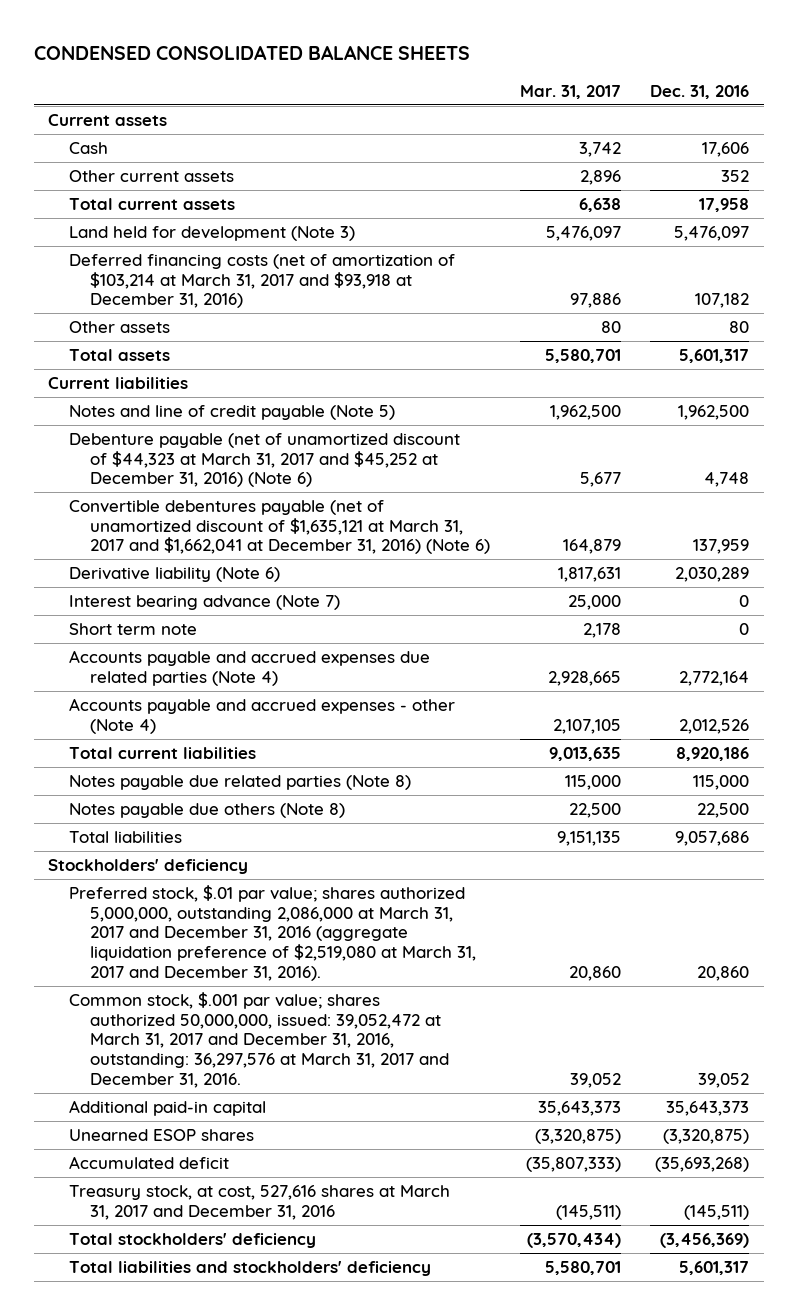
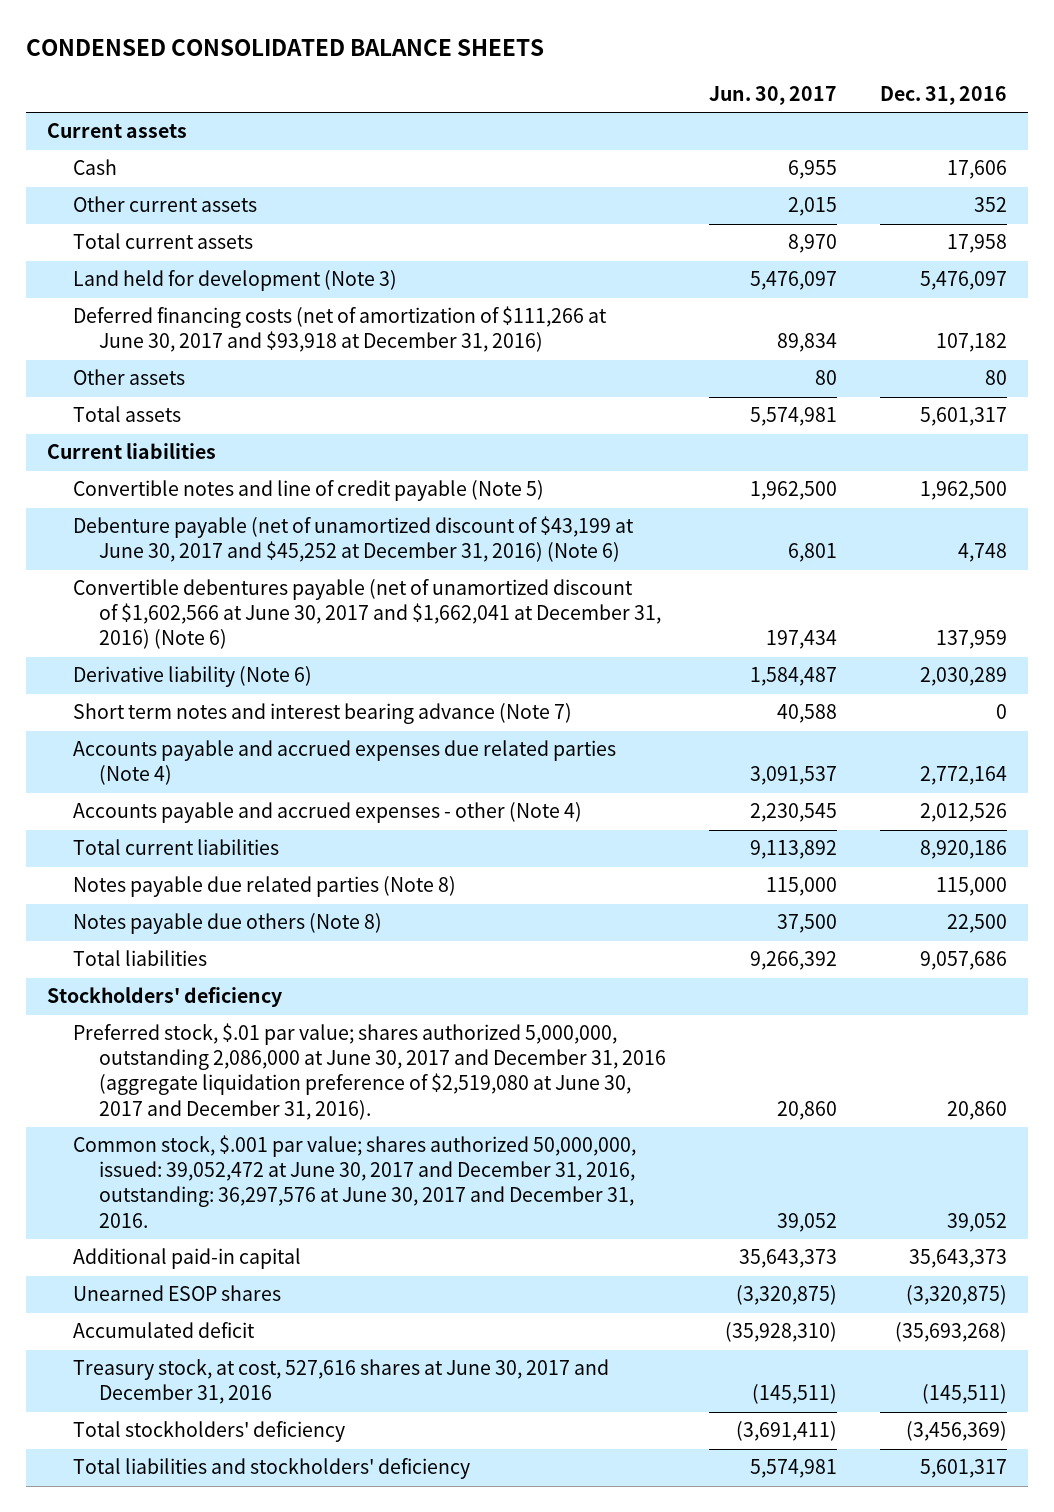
- | Mar. 31, 2017 | Dec. 31, 2016
+ | Jun. 30, 2017 | Dec. 31, 2016
- Deferred financing costs (net of amortization of $103,214 at March 31, 2017 and $93,918 at December 31, 2016) | 97,886 | 107,182
+ Deferred financing costs (net of amortization of $111,266 at June 30, 2017 and $93,918 at December 31, 2016) | 89,834 | 107,182
- Notes and line of credit payable (Note 5) | 1,962,500 | 1,962,500
- Debenture payable (net of unamortized discount of $44,323 at March 31, 2017 and $45,252 at December 31, 2016) (Note 6) | 5,677 | 4,748
- Convertible debentures payable (net of unamortized discount of $1,635,121 at March 31, 2017 and $1,662,041 at December 31, 2016) (Note 6) | 164,879 | 137,959
+ Convertible notes and line of credit payable (Note 5) | 1,962,500 | 1,962,500
+ Debenture payable (net of unamortized discount of $43,199 at June 30, 2017 and $45,252 at December 31, 2016) (Note 6) | 6,801 | 4,748
+ Convertible debentures payable (net of unamortized discount of $1,602,566 at June 30, 2017 and $1,662,041 at December 31, 2016) (Note 6) | 197,434 | 137,959
- Interest bearing advance (Note 7) | 25,000 | 0
- Short term note | 2,178 | 0
+ Short term notes and interest bearing advance (Note 7) | 40,588 | 0
- Preferred stock, $.01 par value; shares authorized 5,000,000, outstanding 2,086,000 at March 31, 2017 and December 31, 2016 (aggregate liquidation preference of $2,519,080 at March 31, 2017 and December 31, 2016). | 20,860 | 20,860
- Common stock, $.001 par value; shares authorized 50,000,000, issued: 39,052,472 at March 31, 2017 and December 31, 2016, outstanding: 36,297,576 at March 31, 2017 and December 31, 2016. | 39,052 | 39,052
+ Preferred stock, $.01 par value; shares authorized 5,000,000, outstanding 2,086,000 at June 30, 2017 and December 31, 2016 (aggregate liquidation preference of $2,519,080 at June 30, 2017 and December 31, 2016). | 20,860 | 20,860
+ Common stock, $.001 par value; shares authorized 50,000,000, issued: 39,052,472 at June 30, 2017 and December 31, 2016, outstanding: 36,297,576 at June 30, 2017 and December 31, 2016. | 39,052 | 39,052
- Treasury stock, at cost, 527,616 shares at March 31, 2017 and December 31, 2016 | (145,511) | (145,511)
+ Treasury stock, at cost, 527,616 shares at June 30, 2017 and December 31, 2016 | (145,511) | (145,511)

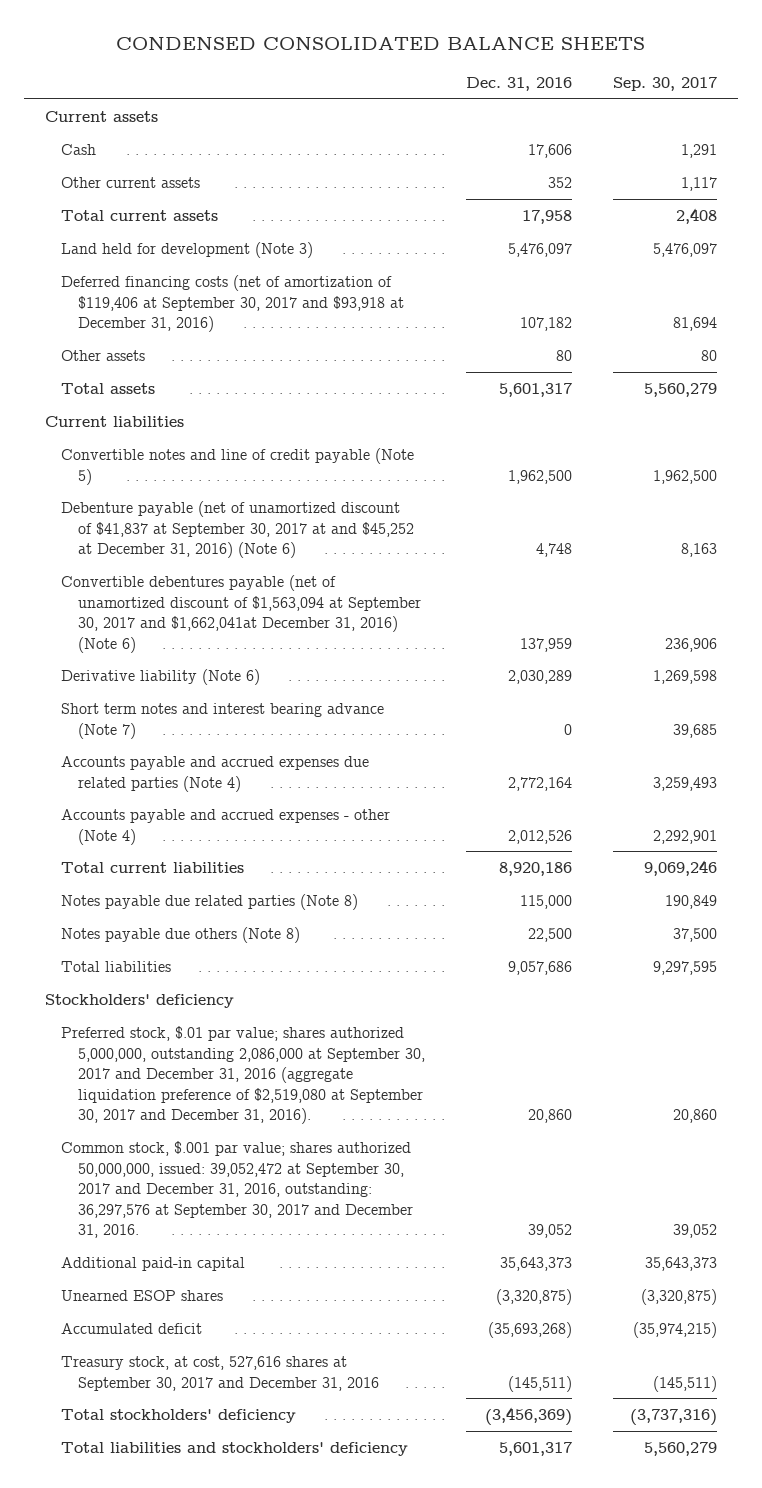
- | Jun. 30, 2017 | Dec. 31, 2016
+ | Dec. 31, 2016 | Sep. 30, 2017
- Deferred financing costs (net of amortization of $111,266 at June 30, 2017 and $93,918 at December 31, 2016) | 89,834 | 107,182
+ Deferred financing costs (net of amortization of $119,406 at September 30, 2017 and $93,918 at December 31, 2016) | 107,182 | 81,694
- Debenture payable (net of unamortized discount of $43,199 at June 30, 2017 and $45,252 at December 31, 2016) (Note 6) | 6,801 | 4,748
- Convertible debentures payable (net of unamortized discount of $1,602,566 at June 30, 2017 and $1,662,041 at December 31, 2016) (Note 6) | 197,434 | 137,959
+ Debenture payable (net of unamortized discount of $41,837 at September 30, 2017 at and $45,252 at December 31, 2016) (Note 6) | 4,748 | 8,163
+ Convertible debentures payable (net of unamortized discount of $1,563,094 at September 30, 2017 and $1,662,041at December 31, 2016) (Note 6) | 137,959 | 236,906
- Preferred stock, $.01 par value; shares authorized 5,000,000, outstanding 2,086,000 at June 30, 2017 and December 31, 2016 (aggregate liquidation preference of $2,519,080 at June 30, 2017 and December 31, 2016). | 20,860 | 20,860
- Common stock, $.001 par value; shares authorized 50,000,000, issued: 39,052,472 at June 30, 2017 and December 31, 2016, outstanding: 36,297,576 at June 30, 2017 and December 31, 2016. | 39,052 | 39,052
+ Preferred stock, $.01 par value; shares authorized 5,000,000, outstanding 2,086,000 at September 30, 2017 and December 31, 2016 (aggregate liquidation preference of $2,519,080 at September 30, 2017 and December 31, 2016). | 20,860 | 20,860
+ Common stock, $.001 par value; shares authorized 50,000,000, issued: 39,052,472 at September 30, 2017 and December 31, 2016, outstanding: 36,297,576 at September 30, 2017 and December 31, 2016. | 39,052 | 39,052
- Treasury stock, at cost, 527,616 shares at June 30, 2017 and December 31, 2016 | (145,511) | (145,511)
+ Treasury stock, at cost, 527,616 shares at September 30, 2017 and December 31, 2016 | (145,511) | (145,511)

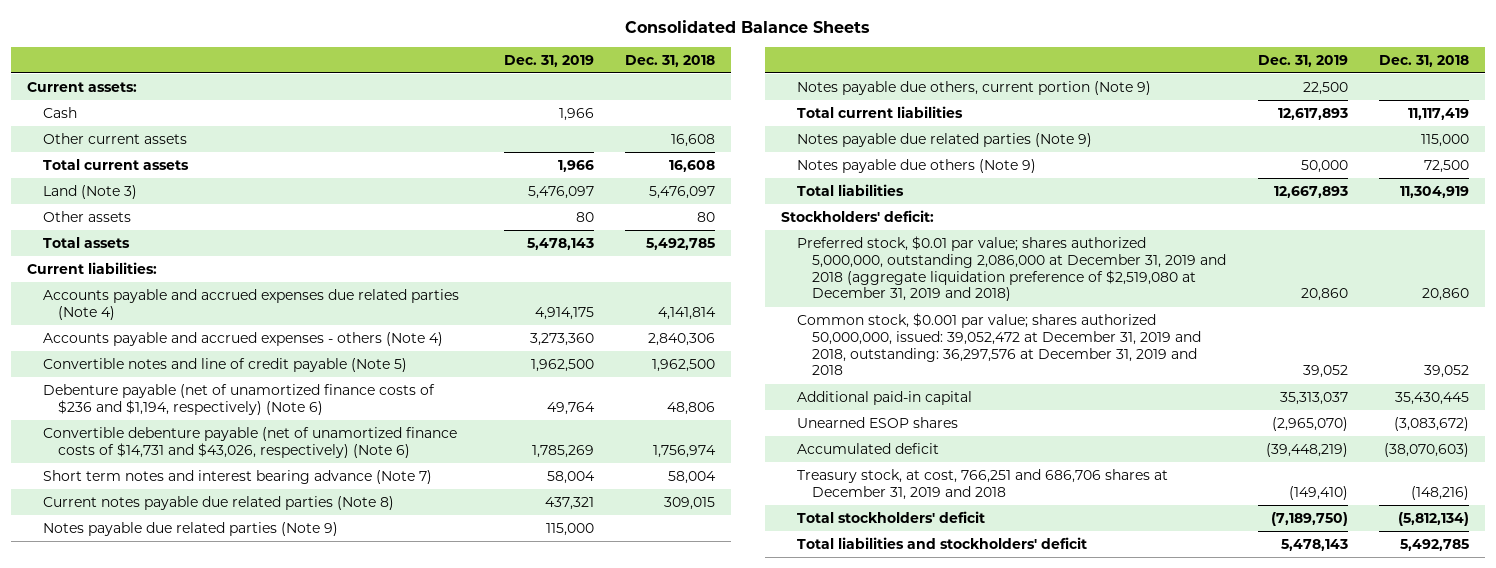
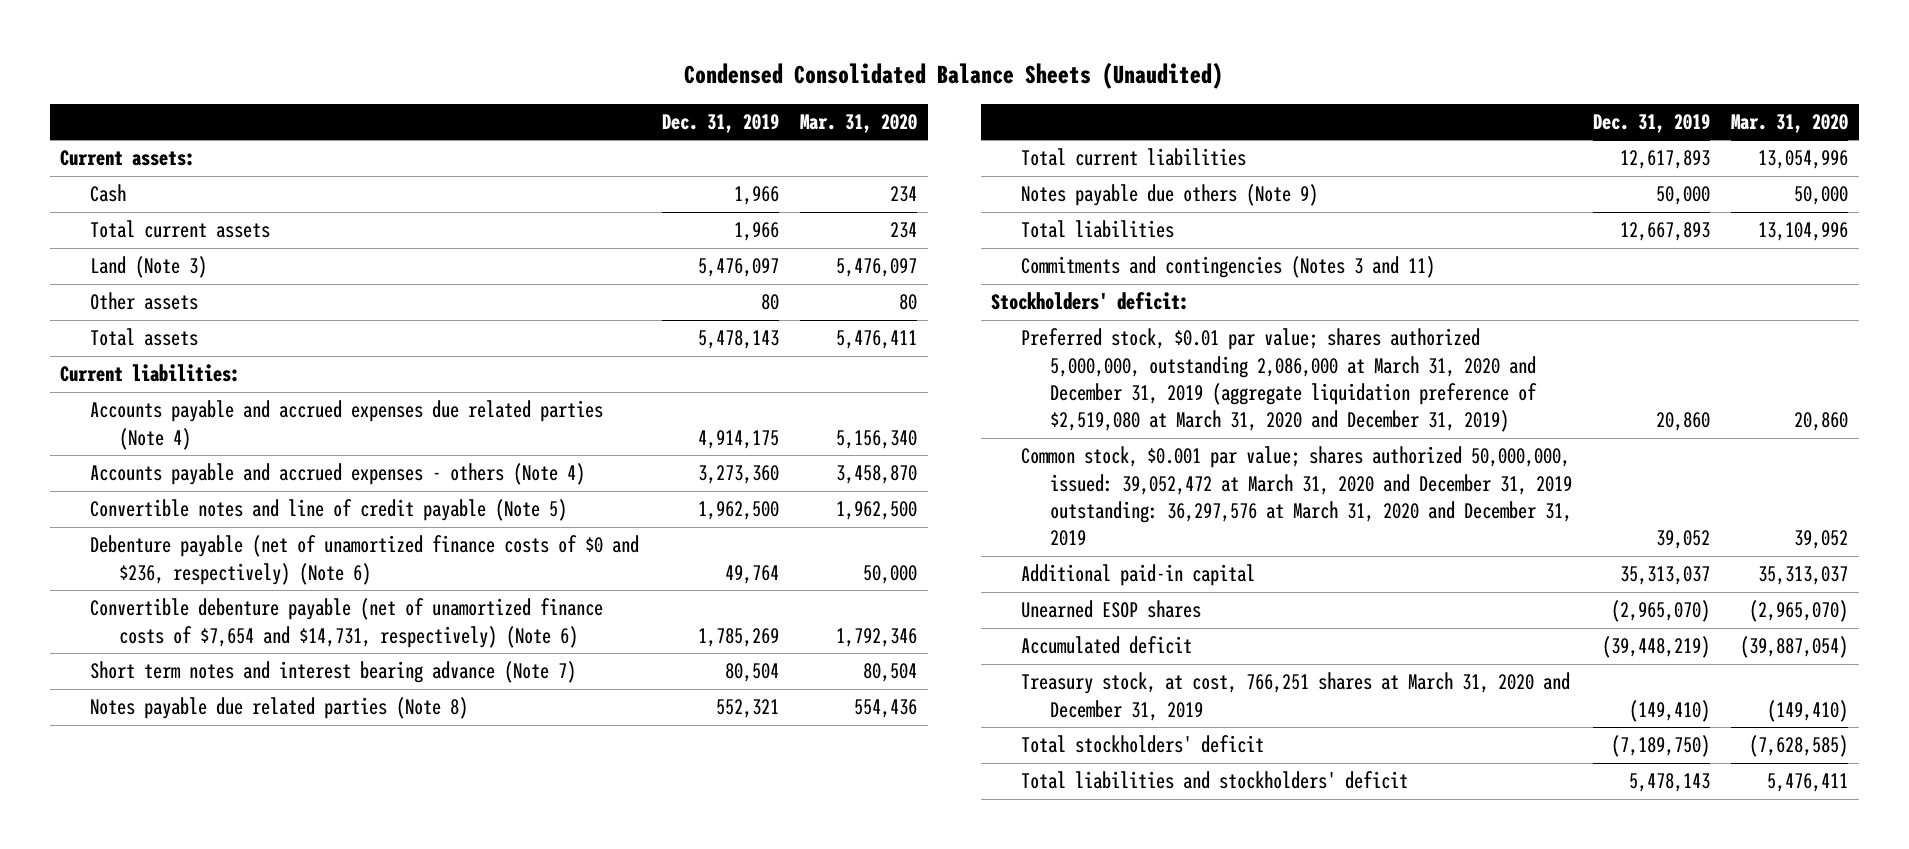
- Consolidated Balance Sheets
+ Condensed Consolidated Balance Sheets (Unaudited)
- | Dec. 31, 2019 | Dec. 31, 2018
+ | Dec. 31, 2019 | Mar. 31, 2020
- Other current assets | | 16,608
- Debenture payable (net of unamortized finance costs of $236 and $1,194, respectively) (Note 6) | 49,764 | 48,806
- Convertible debenture payable (net of unamortized finance costs of $14,731 and $43,026, respectively) (Note 6) | 1,785,269 | 1,756,974
- Short term notes and interest bearing advance (Note 7) | 58,004 | 58,004
- Current notes payable due related parties (Note 8) | 437,321 | 309,015
- Notes payable due related parties (Note 9) | 115,000 |
- Notes payable due others, current portion (Note 9) | 22,500 |
+ Debenture payable (net of unamortized finance costs of $0 and $236, respectively) (Note 6) | 49,764 | 50,000
+ Convertible debenture payable (net of unamortized finance costs of $7,654 and $14,731, respectively) (Note 6) | 1,785,269 | 1,792,346
+ Short term notes and interest bearing advance (Note 7) | 80,504 | 80,504
+ Notes payable due related parties (Note 8) | 552,321 | 554,436
- Notes payable due related parties (Note 9) | | 115,000
+ Commitments and contingencies (Notes 3 and 11)
- Preferred stock, $0.01 par value; shares authorized 5,000,000, outstanding 2,086,000 at December 31, 2019 and 2018 (aggregate liquidation preference of $2,519,080 at December 31, 2019 and 2018) | 20,860 | 20,860
- Common stock, $0.001 par value; shares authorized 50,000,000, issued: 39,052,472 at December 31, 2019 and 2018, outstanding: 36,297,576 at December 31, 2019 and 2018 | 39,052 | 39,052
+ Preferred stock, $0.01 par value; shares authorized 5,000,000, outstanding 2,086,000 at March 31, 2020 and December 31, 2019 (aggregate liquidation preference of $2,519,080 at March 31, 2020 and December 31, 2019) | 20,860 | 20,860
+ Common stock, $0.001 par value; shares authorized 50,000,000, issued: 39,052,472 at March 31, 2020 and December 31, 2019 outstanding: 36,297,576 at March 31, 2020 and December 31, 2019 | 39,052 | 39,052
- Treasury stock, at cost, 766,251 and 686,706 shares at December 31, 2019 and 2018 | (149,410) | (148,216)
+ Treasury stock, at cost, 766,251 shares at March 31, 2020 and December 31, 2019 | (149,410) | (149,410)

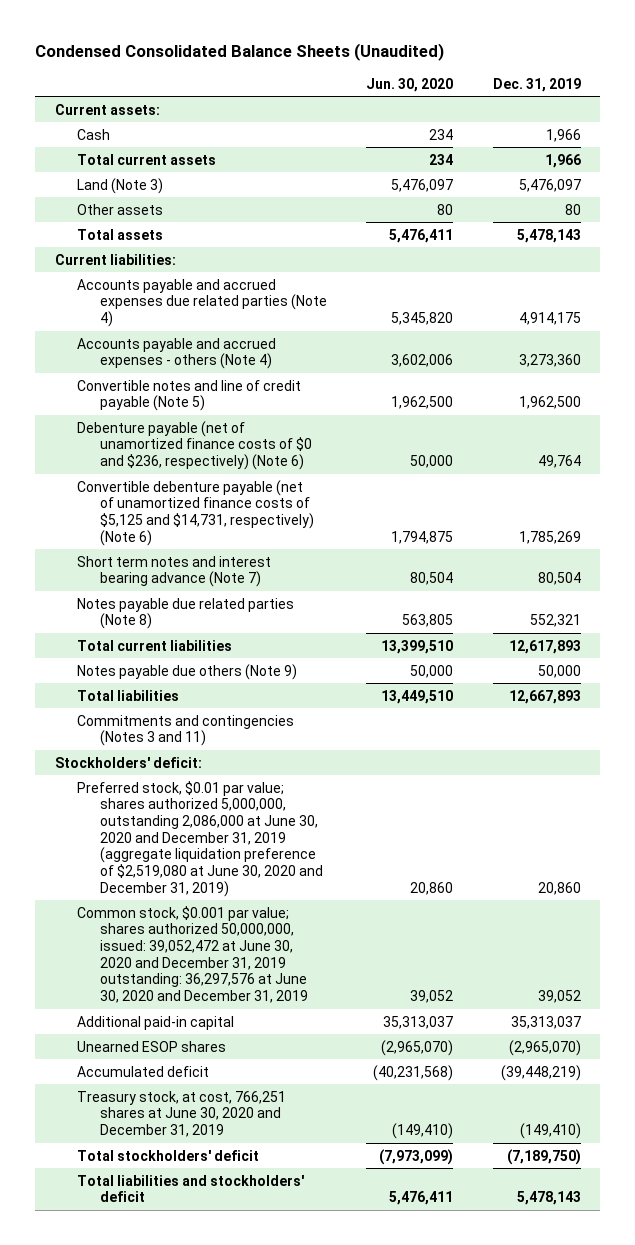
- | Dec. 31, 2019 | Mar. 31, 2020
+ | Jun. 30, 2020 | Dec. 31, 2019
- Convertible debenture payable (net of unamortized finance costs of $7,654 and $14,731, respectively) (Note 6) | 1,785,269 | 1,792,346
+ Convertible debenture payable (net of unamortized finance costs of $5,125 and $14,731, respectively) (Note 6) | 1,794,875 | 1,785,269
- Preferred stock, $0.01 par value; shares authorized 5,000,000, outstanding 2,086,000 at March 31, 2020 and December 31, 2019 (aggregate liquidation preference of $2,519,080 at March 31, 2020 and December 31, 2019) | 20,860 | 20,860
- Common stock, $0.001 par value; shares authorized 50,000,000, issued: 39,052,472 at March 31, 2020 and December 31, 2019 outstanding: 36,297,576 at March 31, 2020 and December 31, 2019 | 39,052 | 39,052
+ Preferred stock, $0.01 par value; shares authorized 5,000,000, outstanding 2,086,000 at June 30, 2020 and December 31, 2019 (aggregate liquidation preference of $2,519,080 at June 30, 2020 and December 31, 2019) | 20,860 | 20,860
+ Common stock, $0.001 par value; shares authorized 50,000,000, issued: 39,052,472 at June 30, 2020 and December 31, 2019 outstanding: 36,297,576 at June 30, 2020 and December 31, 2019 | 39,052 | 39,052
- Treasury stock, at cost, 766,251 shares at March 31, 2020 and December 31, 2019 | (149,410) | (149,410)
+ Treasury stock, at cost, 766,251 shares at June 30, 2020 and December 31, 2019 | (149,410) | (149,410)

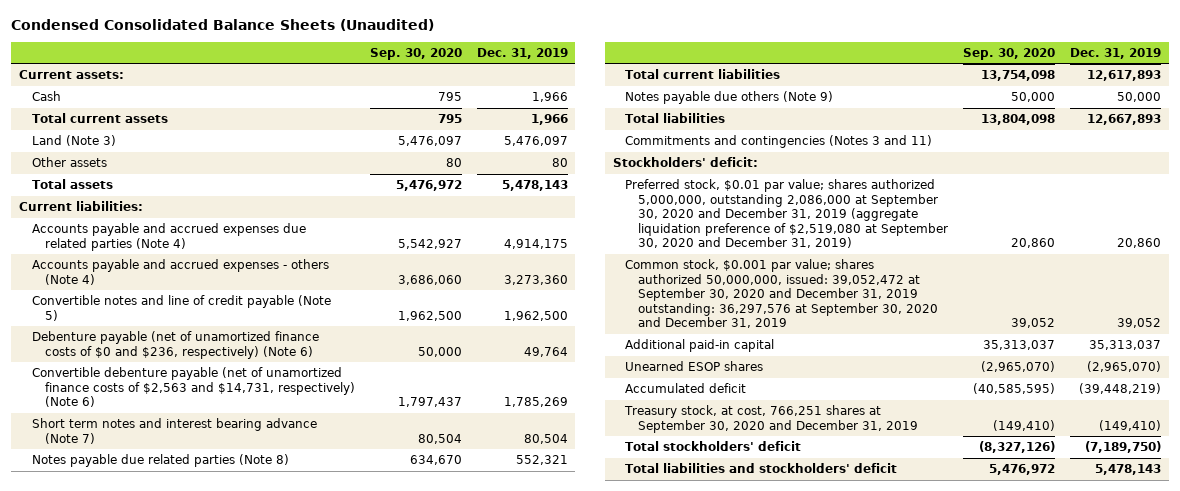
- | Jun. 30, 2020 | Dec. 31, 2019
+ | Sep. 30, 2020 | Dec. 31, 2019
- Convertible debenture payable (net of unamortized finance costs of $5,125 and $14,731, respectively) (Note 6) | 1,794,875 | 1,785,269
+ Convertible debenture payable (net of unamortized finance costs of $2,563 and $14,731, respectively) (Note 6) | 1,797,437 | 1,785,269
- Preferred stock, $0.01 par value; shares authorized 5,000,000, outstanding 2,086,000 at June 30, 2020 and December 31, 2019 (aggregate liquidation preference of $2,519,080 at June 30, 2020 and December 31, 2019) | 20,860 | 20,860
- Common stock, $0.001 par value; shares authorized 50,000,000, issued: 39,052,472 at June 30, 2020 and December 31, 2019 outstanding: 36,297,576 at June 30, 2020 and December 31, 2019 | 39,052 | 39,052
+ Preferred stock, $0.01 par value; shares authorized 5,000,000, outstanding 2,086,000 at September 30, 2020 and December 31, 2019 (aggregate liquidation preference of $2,519,080 at September 30, 2020 and December 31, 2019) | 20,860 | 20,860
+ Common stock, $0.001 par value; shares authorized 50,000,000, issued: 39,052,472 at September 30, 2020 and December 31, 2019 outstanding: 36,297,576 at September 30, 2020 and December 31, 2019 | 39,052 | 39,052
- Treasury stock, at cost, 766,251 shares at June 30, 2020 and December 31, 2019 | (149,410) | (149,410)
+ Treasury stock, at cost, 766,251 shares at September 30, 2020 and December 31, 2019 | (149,410) | (149,410)

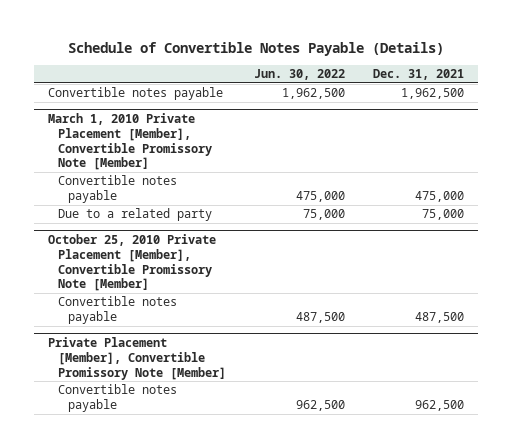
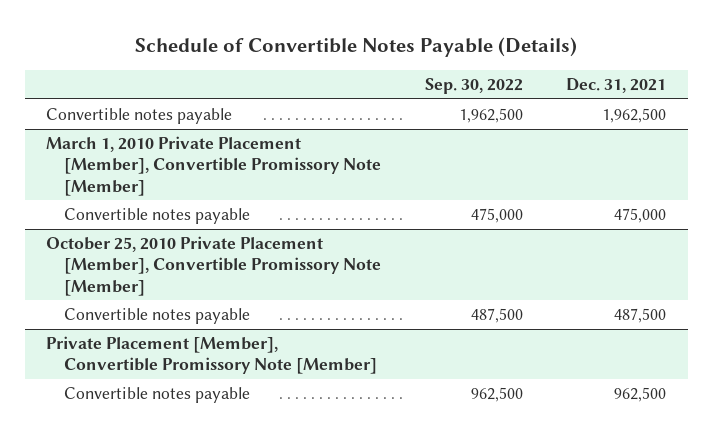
- | Jun. 30, 2022 | Dec. 31, 2021
+ | Sep. 30, 2022 | Dec. 31, 2021
@ March 1, 2010 Private Placement [Member], Convertible Promissory Note [Member]
- Due to a related party | 75,000 | 75,000

